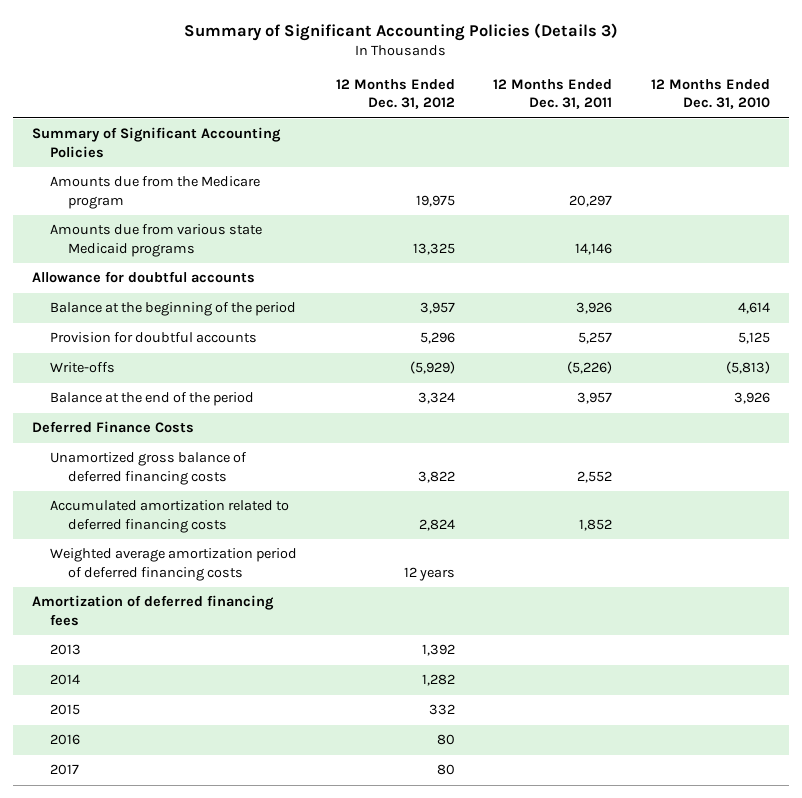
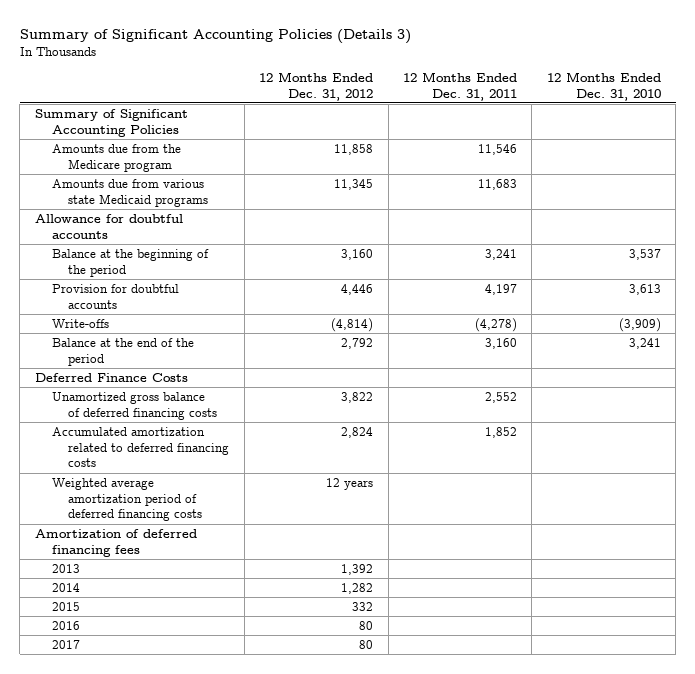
- Amounts due from the Medicare program | 19,975 | 20,297 |
- Amounts due from various state Medicaid programs | 13,325 | 14,146 |
+ Amounts due from the Medicare program | 11,858 | 11,546 |
+ Amounts due from various state Medicaid programs | 11,345 | 11,683 |
- Balance at the beginning of the period | 3,957 | 3,926 | 4,614
- Provision for doubtful accounts | 5,296 | 5,257 | 5,125
- Write-offs | (5,929) | (5,226) | (5,813)
- Balance at the end of the period | 3,324 | 3,957 | 3,926
+ Balance at the beginning of the period | 3,160 | 3,241 | 3,537
+ Provision for doubtful accounts | 4,446 | 4,197 | 3,613
+ Write-offs | (4,814) | (4,278) | (3,909)
+ Balance at the end of the period | 2,792 | 3,160 | 3,241

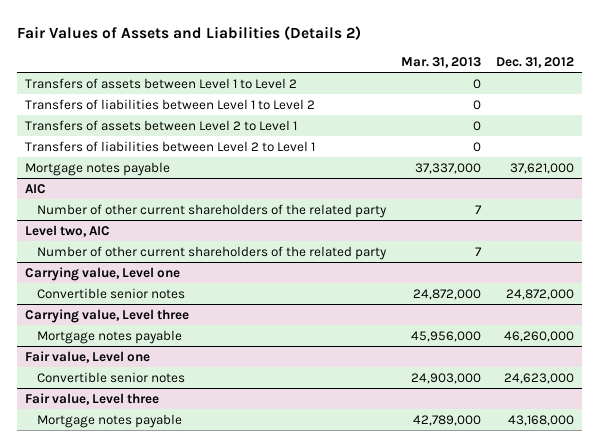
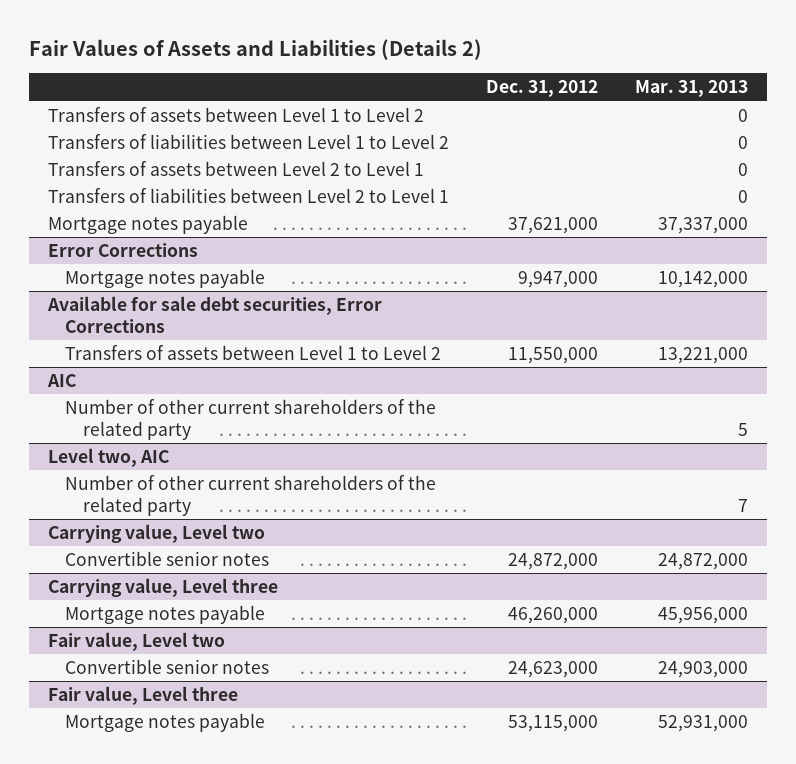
- | Mar. 31, 2013 | Dec. 31, 2012
+ | Dec. 31, 2012 | Mar. 31, 2013
+ Error Corrections
+ Mortgage notes payable | 9,947,000 | 10,142,000
+ Available for sale debt securities, Error Corrections
+ Transfers of assets between Level 1 to Level 2 | 11,550,000 | 13,221,000
@ AIC
- Number of other current shareholders of the related party | 7 |
+ Number of other current shareholders of the related party | | 5
- Carrying value, Level one
+ Carrying value, Level two
- Fair value, Level one
+ Fair value, Level two
@ Fair value, Level three
- Mortgage notes payable | 42,789,000 | 43,168,000
+ Mortgage notes payable | 53,115,000 | 52,931,000

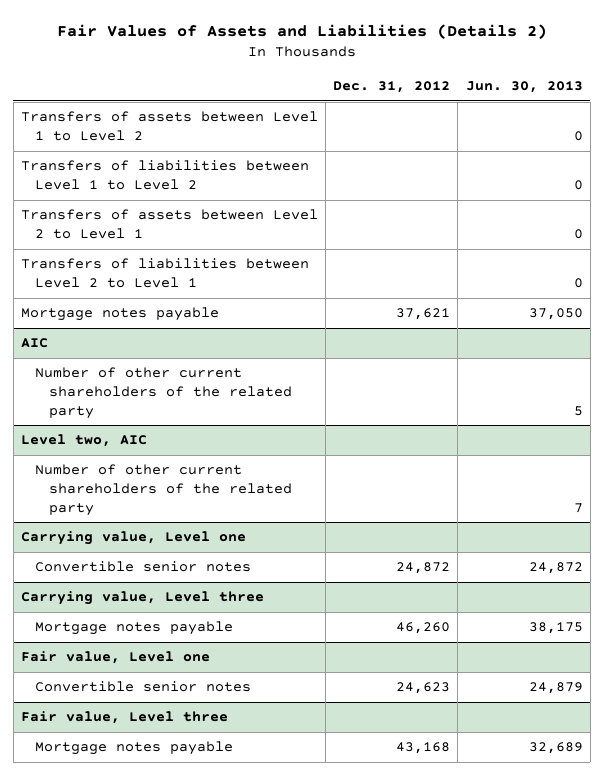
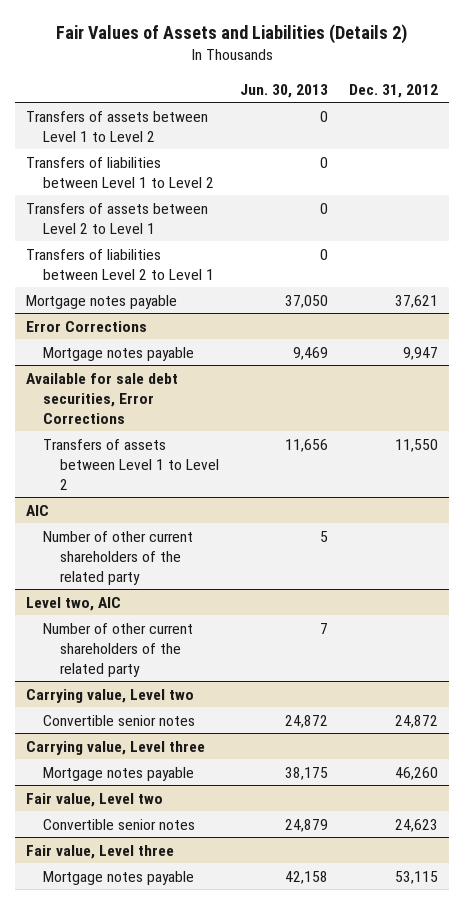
- | Dec. 31, 2012 | Jun. 30, 2013
+ | Jun. 30, 2013 | Dec. 31, 2012
+ Error Corrections
+ Mortgage notes payable | 9,469 | 9,947
+ Available for sale debt securities, Error Corrections
+ Transfers of assets between Level 1 to Level 2 | 11,656 | 11,550
- Carrying value, Level one
+ Carrying value, Level two
- Fair value, Level one
+ Fair value, Level two
@ Fair value, Level three
- Mortgage notes payable | 43,168 | 32,689
+ Mortgage notes payable | 42,158 | 53,115

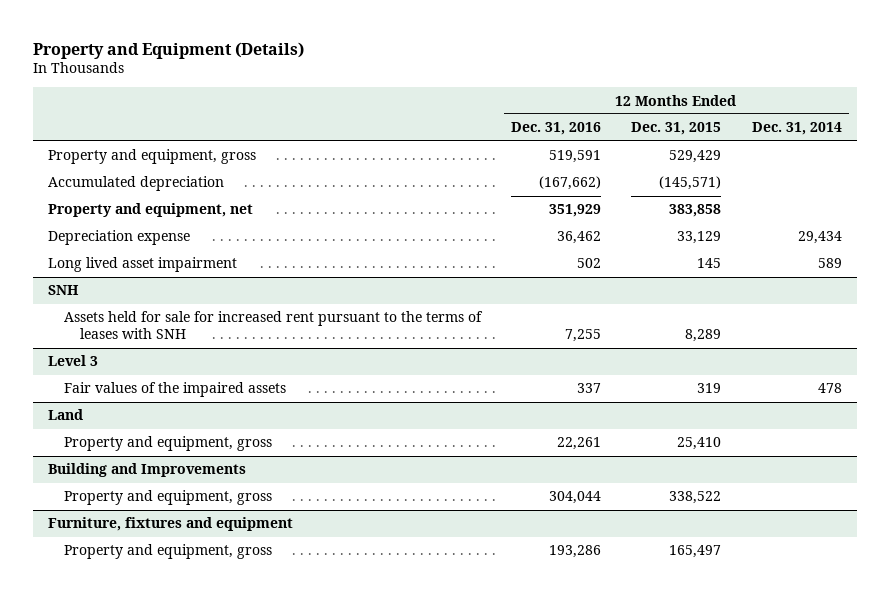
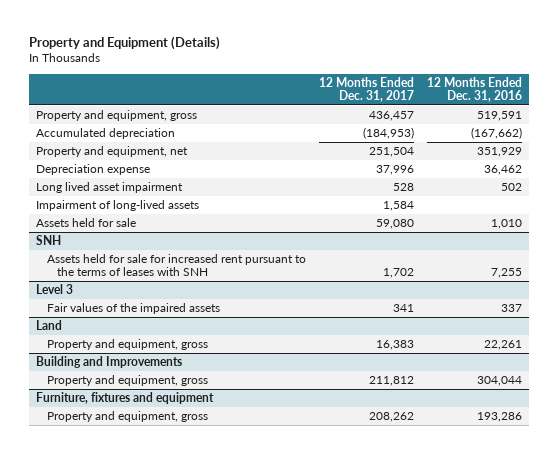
- | 12 Months Ended Dec. 31, 2016 | 12 Months Ended Dec. 31, 2015 | 12 Months Ended Dec. 31, 2014
+ | 12 Months Ended Dec. 31, 2017 | 12 Months Ended Dec. 31, 2016
+ Impairment of long-lived assets | 1,584 |
+ Assets held for sale | 59,080 | 1,010

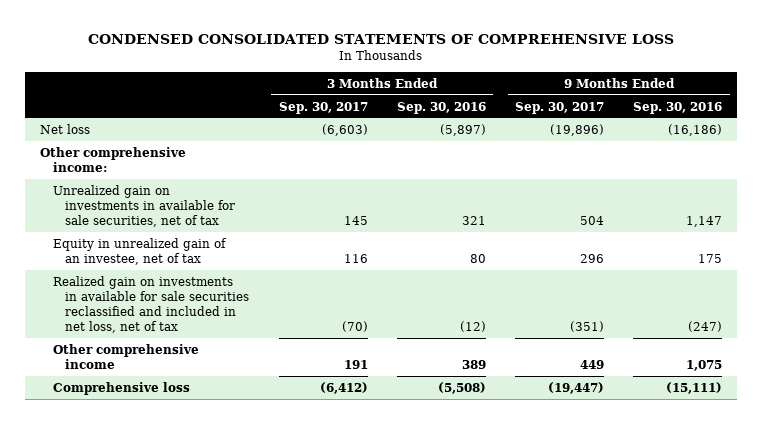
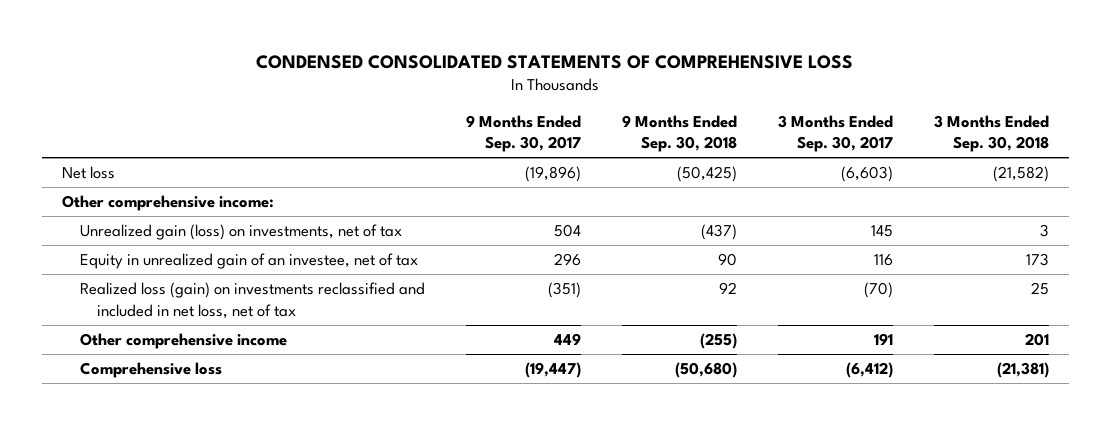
- | 3 Months Ended Sep. 30, 2017 | 3 Months Ended Sep. 30, 2016 | 9 Months Ended Sep. 30, 2017 | 9 Months Ended Sep. 30, 2016
+ | 9 Months Ended Sep. 30, 2017 | 9 Months Ended Sep. 30, 2018 | 3 Months Ended Sep. 30, 2017 | 3 Months Ended Sep. 30, 2018
- Unrealized gain on investments in available for sale securities, net of tax | 145 | 321 | 504 | 1,147
+ Unrealized gain (loss) on investments, net of tax | 504 | (437) | 145 | 3
- Realized gain on investments in available for sale securities reclassified and included in net loss, net of tax | (70) | (12) | (351) | (247)
+ Realized loss (gain) on investments reclassified and included in net loss, net of tax | (351) | 92 | (70) | 25

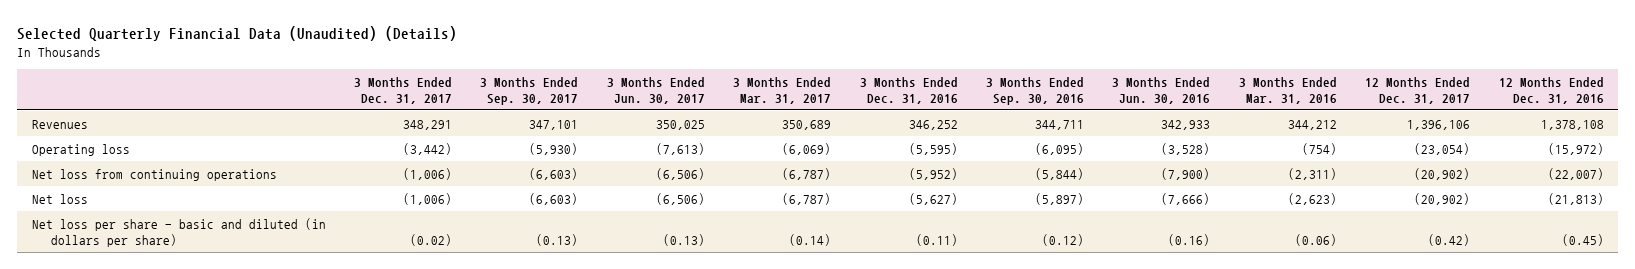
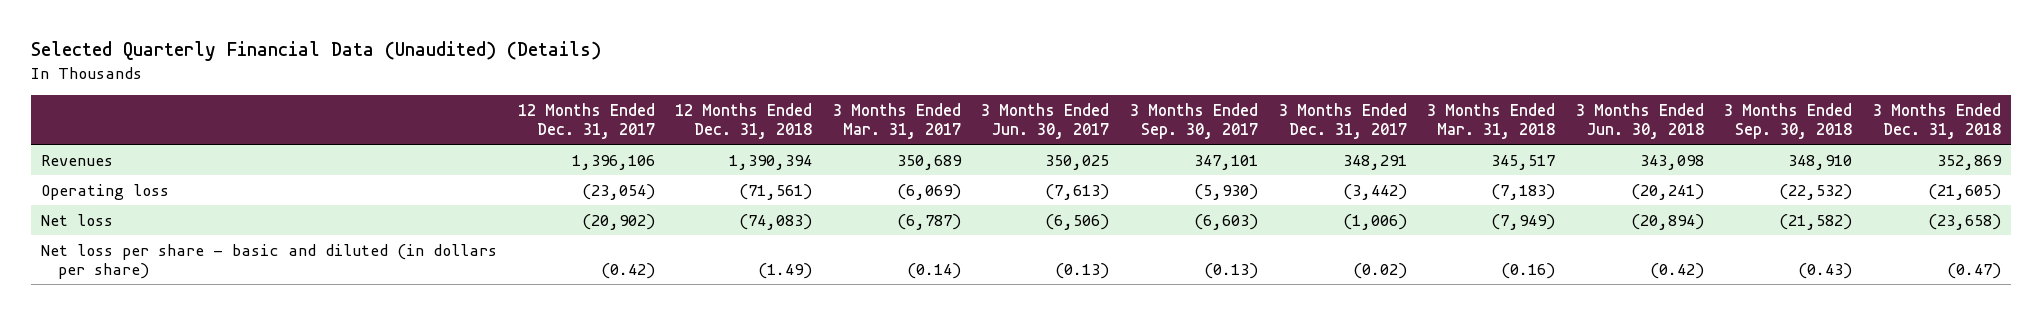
- | 3 Months Ended Dec. 31, 2017 | 3 Months Ended Sep. 30, 2017 | 3 Months Ended Jun. 30, 2017 | 3 Months Ended Mar. 31, 2017 | 3 Months Ended Dec. 31, 2016 | 3 Months Ended Sep. 30, 2016 | 3 Months Ended Jun. 30, 2016 | 3 Months Ended Mar. 31, 2016 | 12 Months Ended Dec. 31, 2017 | 12 Months Ended Dec. 31, 2016
+ | 12 Months Ended Dec. 31, 2017 | 12 Months Ended Dec. 31, 2018 | 3 Months Ended Mar. 31, 2017 | 3 Months Ended Jun. 30, 2017 | 3 Months Ended Sep. 30, 2017 | 3 Months Ended Dec. 31, 2017 | 3 Months Ended Mar. 31, 2018 | 3 Months Ended Jun. 30, 2018 | 3 Months Ended Sep. 30, 2018 | 3 Months Ended Dec. 31, 2018
- Net loss from continuing operations | (1,006) | (6,603) | (6,506) | (6,787) | (5,952) | (5,844) | (7,900) | (2,311) | (20,902) | (22,007)

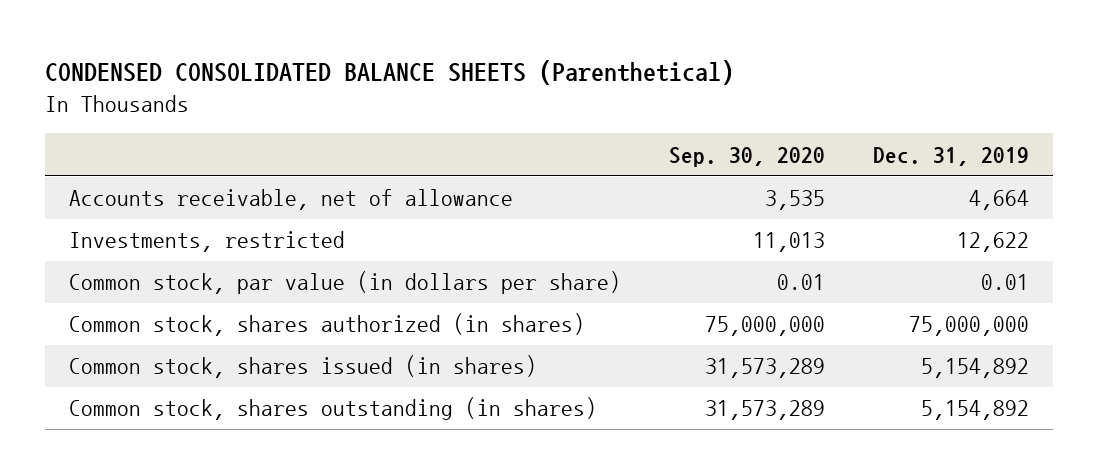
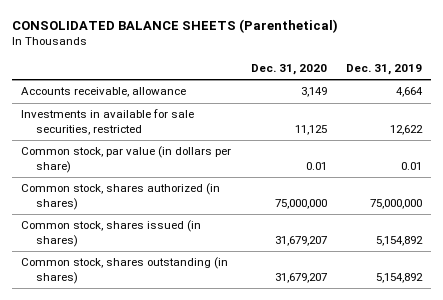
- CONDENSED CONSOLIDATED BALANCE SHEETS (Parenthetical)
+ CONSOLIDATED BALANCE SHEETS (Parenthetical)
- | Sep. 30, 2020 | Dec. 31, 2019
+ | Dec. 31, 2020 | Dec. 31, 2019
- Accounts receivable, net of allowance | 3,535 | 4,664
- Investments, restricted | 11,013 | 12,622
+ Accounts receivable, allowance | 3,149 | 4,664
+ Investments in available for sale securities, restricted | 11,125 | 12,622

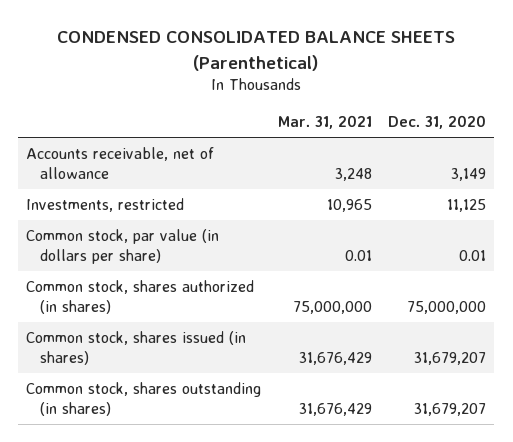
- CONSOLIDATED BALANCE SHEETS (Parenthetical)
+ CONDENSED CONSOLIDATED BALANCE SHEETS (Parenthetical)
- | Dec. 31, 2020 | Dec. 31, 2019
+ | Mar. 31, 2021 | Dec. 31, 2020
- Accounts receivable, allowance | 3,149 | 4,664
- Investments in available for sale securities, restricted | 11,125 | 12,622
+ Accounts receivable, net of allowance | 3,248 | 3,149
+ Investments, restricted | 10,965 | 11,125

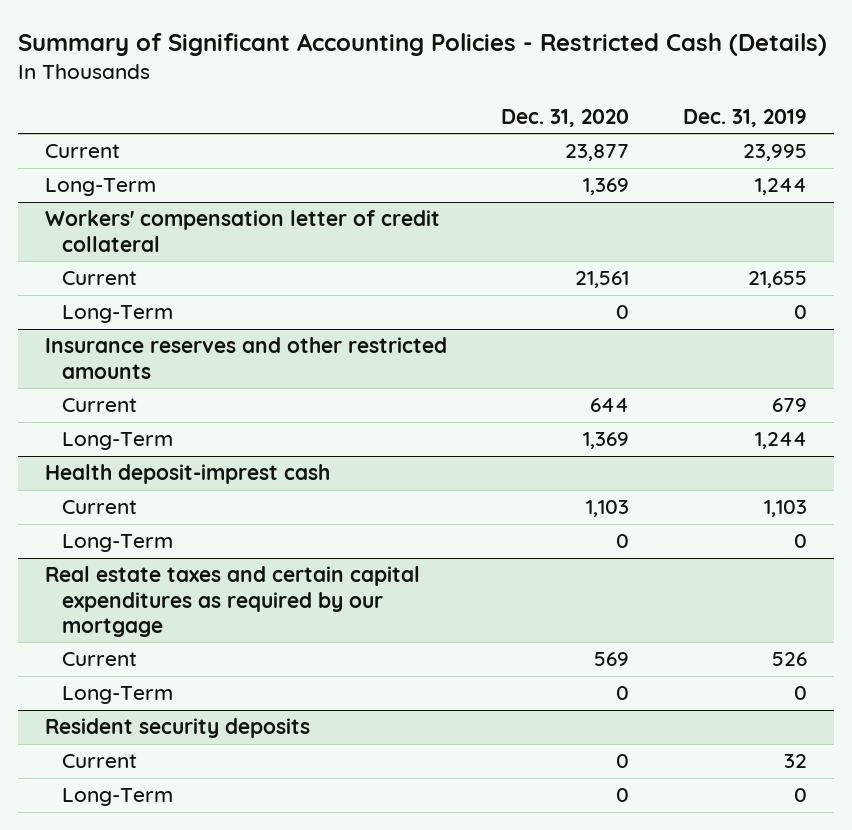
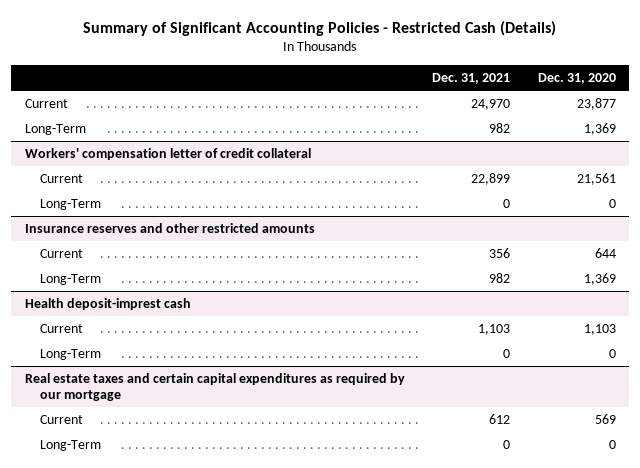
- | Dec. 31, 2020 | Dec. 31, 2019
+ | Dec. 31, 2021 | Dec. 31, 2020
- Resident security deposits
- Current | 0 | 32
- Long-Term | 0 | 0

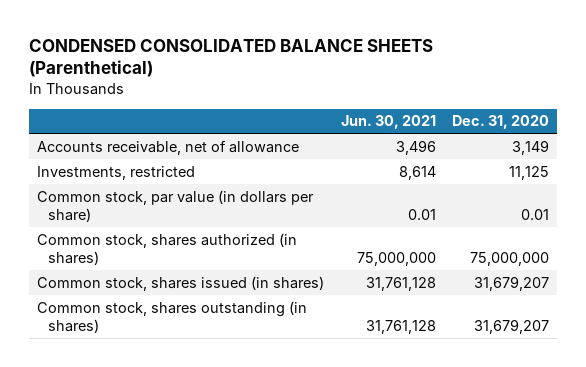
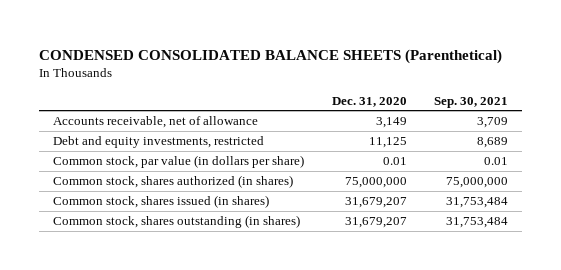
- | Jun. 30, 2021 | Dec. 31, 2020
+ | Dec. 31, 2020 | Sep. 30, 2021
- Investments, restricted | 8,614 | 11,125
+ Debt and equity investments, restricted | 11,125 | 8,689

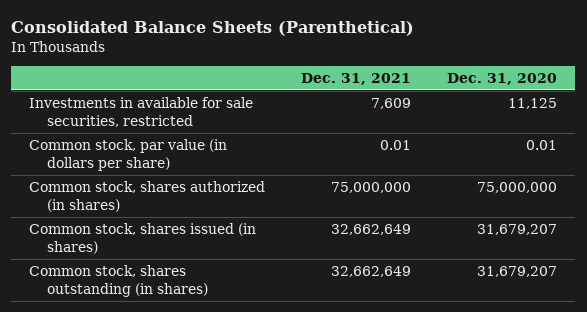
- CONDENSED CONSOLIDATED BALANCE SHEETS (Parenthetical)
+ Consolidated Balance Sheets (Parenthetical)
- | Dec. 31, 2020 | Sep. 30, 2021
+ | Dec. 31, 2021 | Dec. 31, 2020
- Accounts receivable, net of allowance | 3,149 | 3,709
- Debt and equity investments, restricted | 11,125 | 8,689
+ Investments in available for sale securities, restricted | 7,609 | 11,125

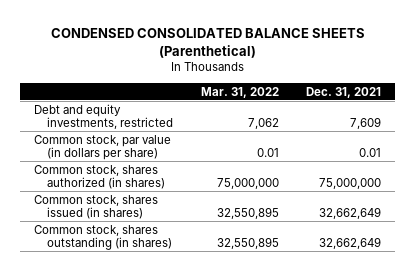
- Consolidated Balance Sheets (Parenthetical)
+ CONDENSED CONSOLIDATED BALANCE SHEETS (Parenthetical)
- | Dec. 31, 2021 | Dec. 31, 2020
+ | Mar. 31, 2022 | Dec. 31, 2021
- Investments in available for sale securities, restricted | 7,609 | 11,125
+ Debt and equity investments, restricted | 7,062 | 7,609

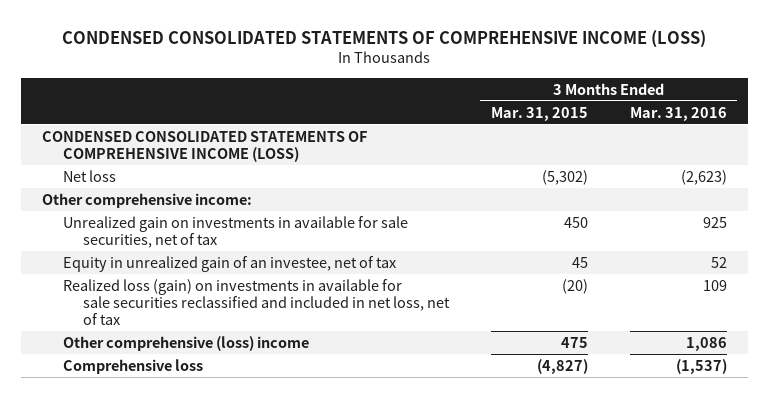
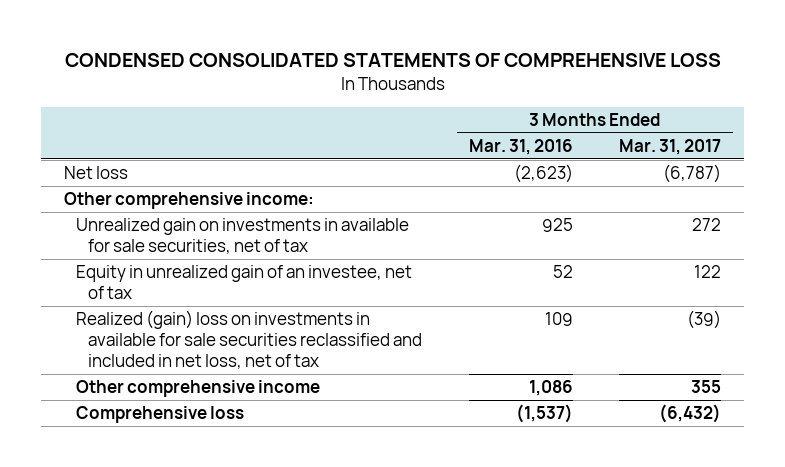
- CONDENSED CONSOLIDATED STATEMENTS OF COMPREHENSIVE INCOME (LOSS)
+ CONDENSED CONSOLIDATED STATEMENTS OF COMPREHENSIVE LOSS
- | 3 Months Ended Mar. 31, 2015 | 3 Months Ended Mar. 31, 2016
+ | 3 Months Ended Mar. 31, 2016 | 3 Months Ended Mar. 31, 2017
- CONDENSED CONSOLIDATED STATEMENTS OF COMPREHENSIVE INCOME (LOSS)
- Realized loss (gain) on investments in available for sale securities reclassified and included in net loss, net of tax | (20) | 109
- Other comprehensive (loss) income | 475 | 1,086
+ Realized (gain) loss on investments in available for sale securities reclassified and included in net loss, net of tax | 109 | (39)
+ Other comprehensive income | 1,086 | 355

